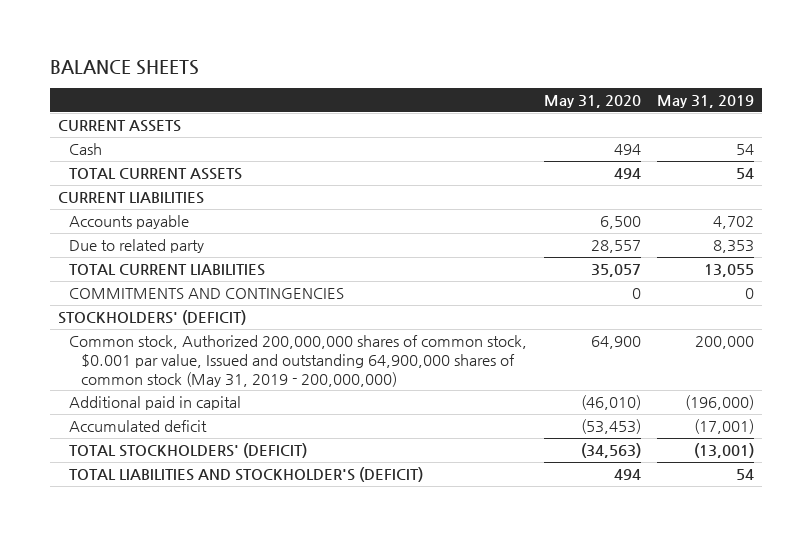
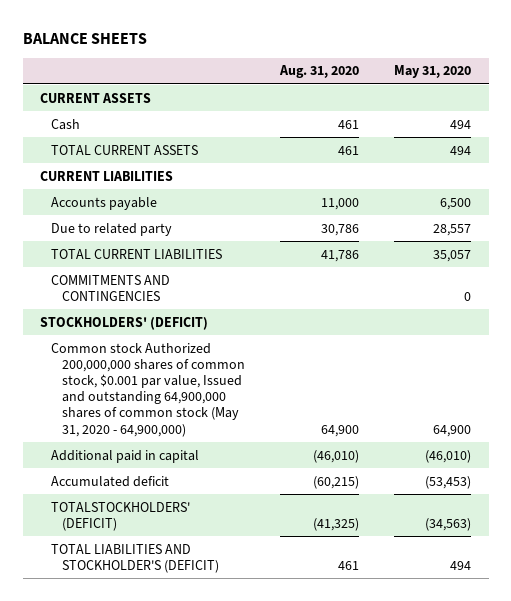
- | May 31, 2020 | May 31, 2019
+ | Aug. 31, 2020 | May 31, 2020
- Common stock, Authorized 200,000,000 shares of common stock, $0.001 par value, Issued and outstanding 64,900,000 shares of common stock (May 31, 2019 - 200,000,000) | 64,900 | 200,000
+ Common stock Authorized 200,000,000 shares of common stock, $0.001 par value, Issued and outstanding 64,900,000 shares of common stock (May 31, 2020 - 64,900,000) | 64,900 | 64,900
- TOTAL STOCKHOLDERS' (DEFICIT) | (34,563) | (13,001)
+ TOTALSTOCKHOLDERS' (DEFICIT) | (41,325) | (34,563)

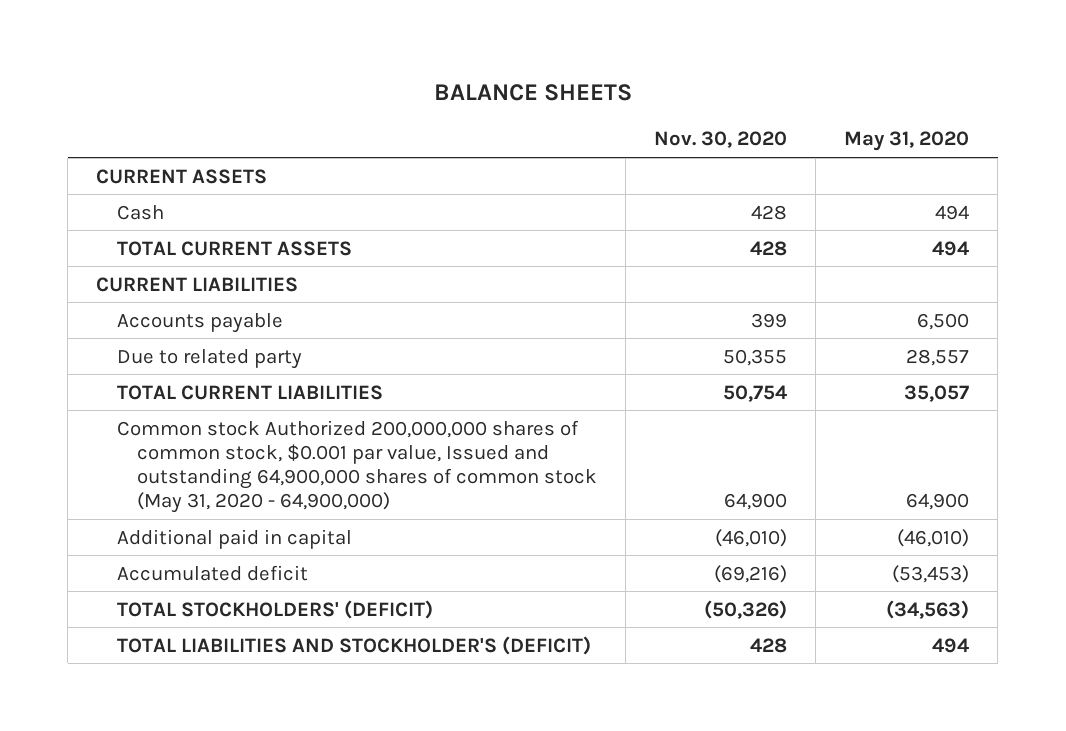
- | Aug. 31, 2020 | May 31, 2020
+ | Nov. 30, 2020 | May 31, 2020
- COMMITMENTS AND CONTINGENCIES | | 0
- STOCKHOLDERS' (DEFICIT)
- TOTALSTOCKHOLDERS' (DEFICIT) | (41,325) | (34,563)
+ TOTAL STOCKHOLDERS' (DEFICIT) | (50,326) | (34,563)

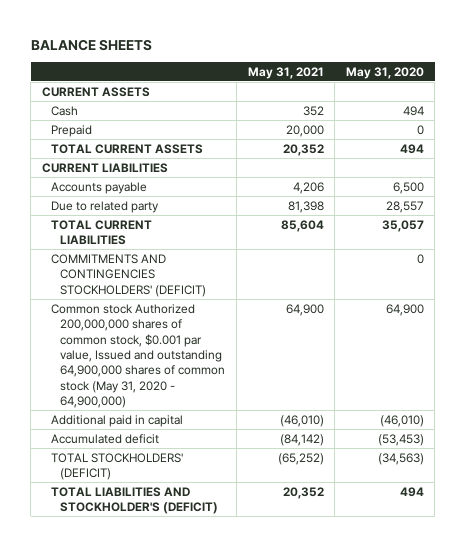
- | Nov. 30, 2020 | May 31, 2020
+ | May 31, 2021 | May 31, 2020
+ Prepaid | 20,000 | 0
+ COMMITMENTS AND CONTINGENCIES STOCKHOLDERS' (DEFICIT) | | 0

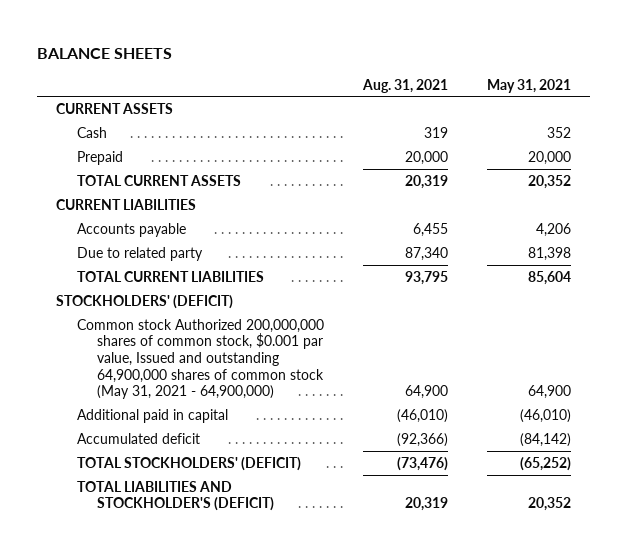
- | May 31, 2021 | May 31, 2020
+ | Aug. 31, 2021 | May 31, 2021
- COMMITMENTS AND CONTINGENCIES STOCKHOLDERS' (DEFICIT) | | 0
- Common stock Authorized 200,000,000 shares of common stock, $0.001 par value, Issued and outstanding 64,900,000 shares of common stock (May 31, 2020 - 64,900,000) | 64,900 | 64,900
+ STOCKHOLDERS' (DEFICIT)
+ Common stock Authorized 200,000,000 shares of common stock, $0.001 par value, Issued and outstanding 64,900,000 shares of common stock (May 31, 2021 - 64,900,000) | 64,900 | 64,900

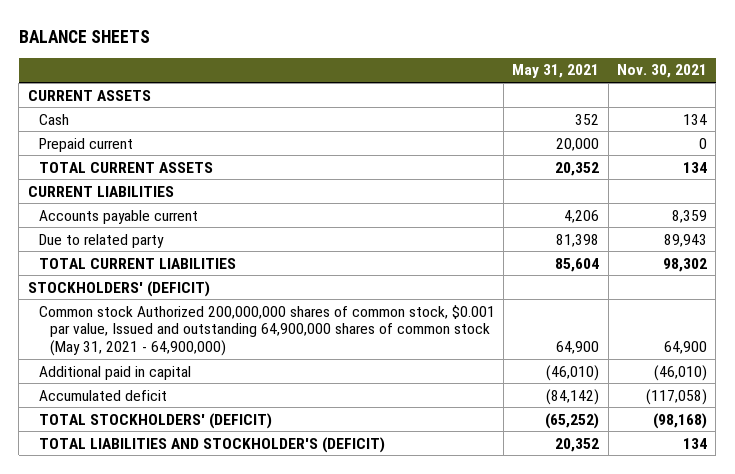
- | Aug. 31, 2021 | May 31, 2021
+ | May 31, 2021 | Nov. 30, 2021
- Prepaid | 20,000 | 20,000
+ Prepaid current | 20,000 | 0
- Accounts payable | 6,455 | 4,206
+ Accounts payable current | 4,206 | 8,359

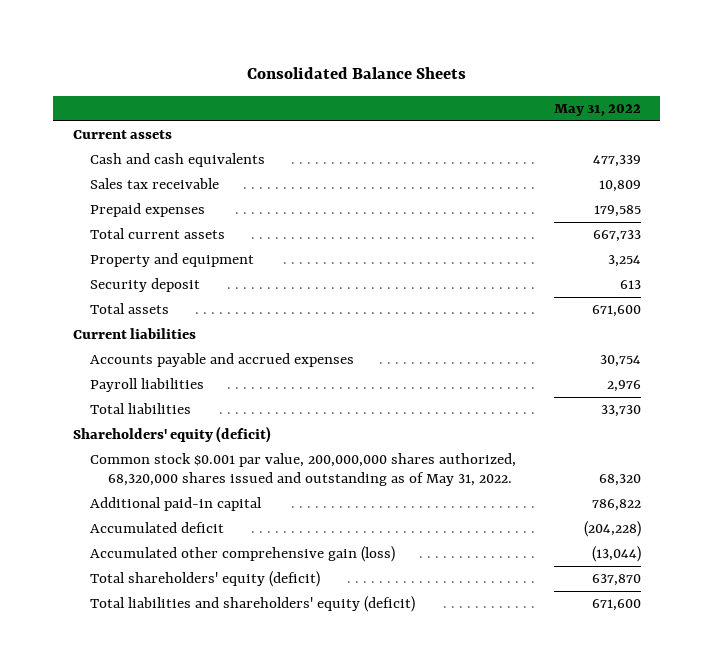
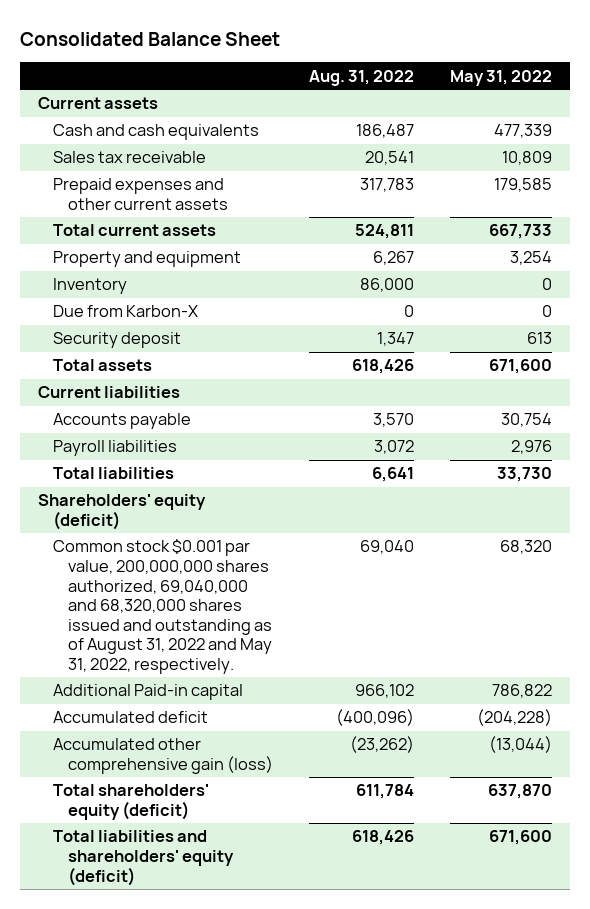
- Consolidated Balance Sheets
+ Consolidated Balance Sheet
- | May 31, 2022
+ | Aug. 31, 2022 | May 31, 2022
- Prepaid expenses | 179,585
+ Prepaid expenses and other current assets | 317,783 | 179,585
+ Inventory | 86,000 | 0
+ Due from Karbon-X | 0 | 0
- Accounts payable and accrued expenses | 30,754
+ Accounts payable | 3,570 | 30,754
- Common stock $0.001 par value, 200,000,000 shares authorized, 68,320,000 shares issued and outstanding as of May 31, 2022. | 68,320
- Additional paid-in capital | 786,822
+ Common stock $0.001 par value, 200,000,000 shares authorized, 69,040,000 and 68,320,000 shares issued and outstanding as of August 31, 2022 and May 31, 2022, respectively. | 69,040 | 68,320
+ Additional Paid-in capital | 966,102 | 786,822

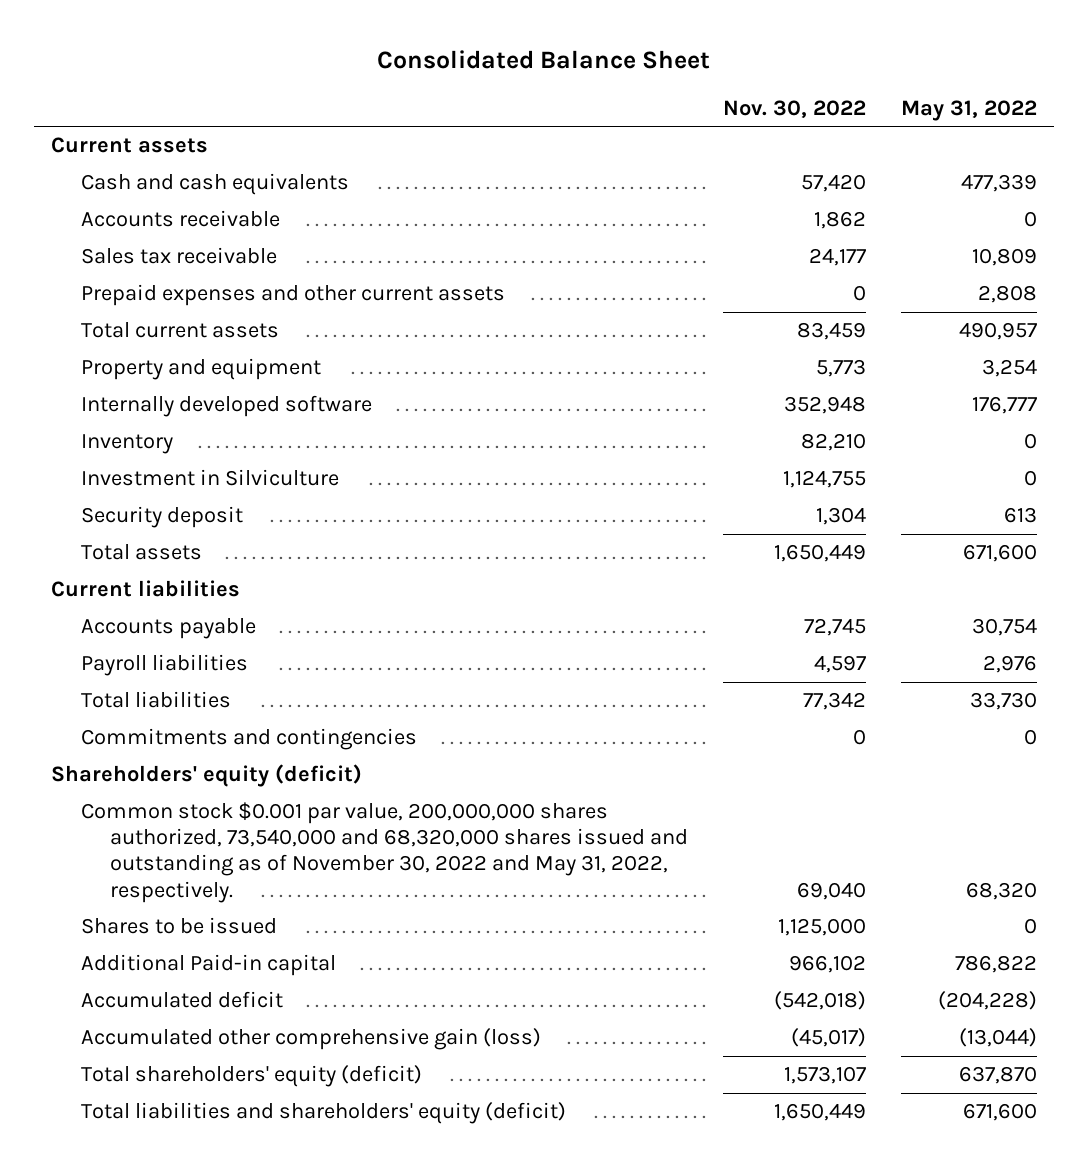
- | Aug. 31, 2022 | May 31, 2022
+ | Nov. 30, 2022 | May 31, 2022
+ Accounts receivable | 1,862 | 0
- Prepaid expenses and other current assets | 317,783 | 179,585
- Total current assets | 524,811 | 667,733
+ Prepaid expenses and other current assets | 0 | 2,808
+ Total current assets | 83,459 | 490,957
+ Internally developed software | 352,948 | 176,777
- Due from Karbon-X | 0 | 0
+ Investment in Silviculture | 1,124,755 | 0
+ Commitments and contingencies | 0 | 0
- Common stock $0.001 par value, 200,000,000 shares authorized, 69,040,000 and 68,320,000 shares issued and outstanding as of August 31, 2022 and May 31, 2022, respectively. | 69,040 | 68,320
+ Common stock $0.001 par value, 200,000,000 shares authorized, 73,540,000 and 68,320,000 shares issued and outstanding as of November 30, 2022 and May 31, 2022, respectively. | 69,040 | 68,320
+ Shares to be issued | 1,125,000 | 0

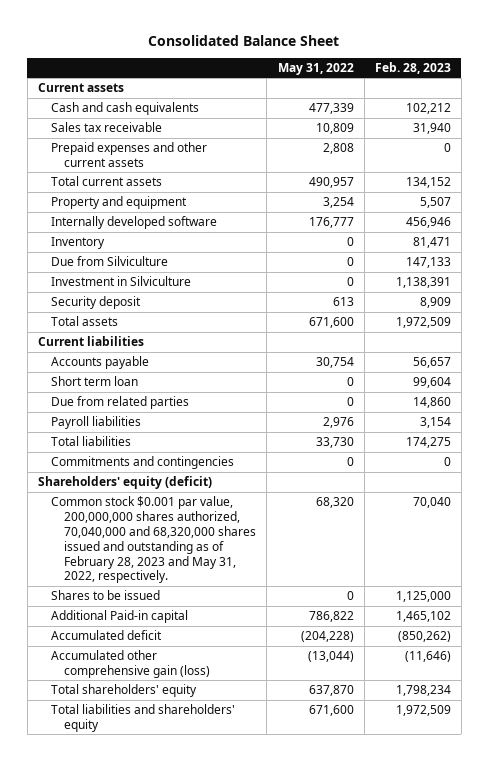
- | Nov. 30, 2022 | May 31, 2022
+ | May 31, 2022 | Feb. 28, 2023
- Accounts receivable | 1,862 | 0
+ Due from Silviculture | 0 | 147,133
+ Short term loan | 0 | 99,604
+ Due from related parties | 0 | 14,860
- Common stock $0.001 par value, 200,000,000 shares authorized, 73,540,000 and 68,320,000 shares issued and outstanding as of November 30, 2022 and May 31, 2022, respectively. | 69,040 | 68,320
+ Common stock $0.001 par value, 200,000,000 shares authorized, 70,040,000 and 68,320,000 shares issued and outstanding as of February 28, 2023 and May 31, 2022, respectively. | 68,320 | 70,040
- Total shareholders' equity (deficit) | 1,573,107 | 637,870
- Total liabilities and shareholders' equity (deficit) | 1,650,449 | 671,600
+ Total shareholders' equity | 637,870 | 1,798,234
+ Total liabilities and shareholders' equity | 671,600 | 1,972,509

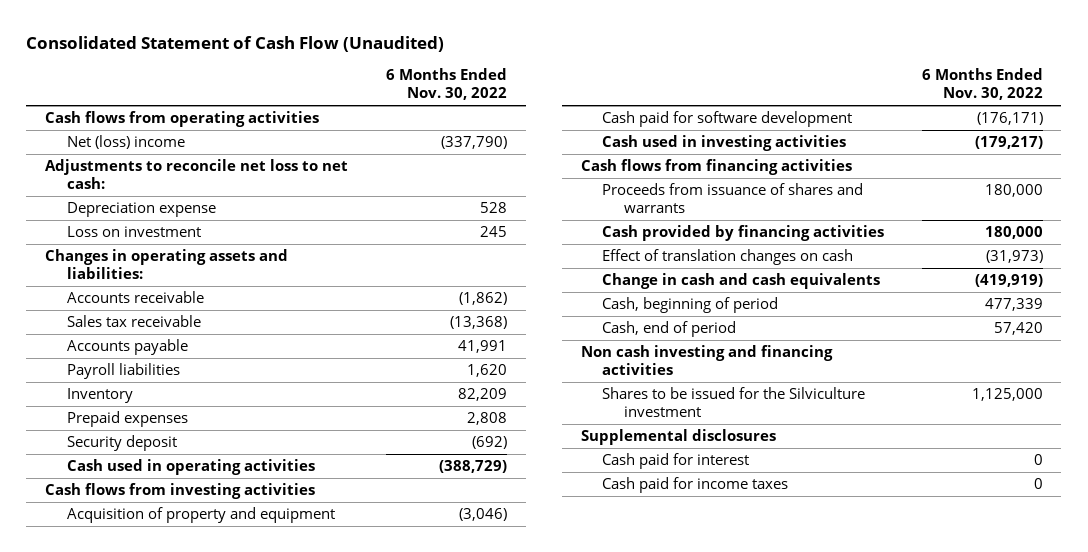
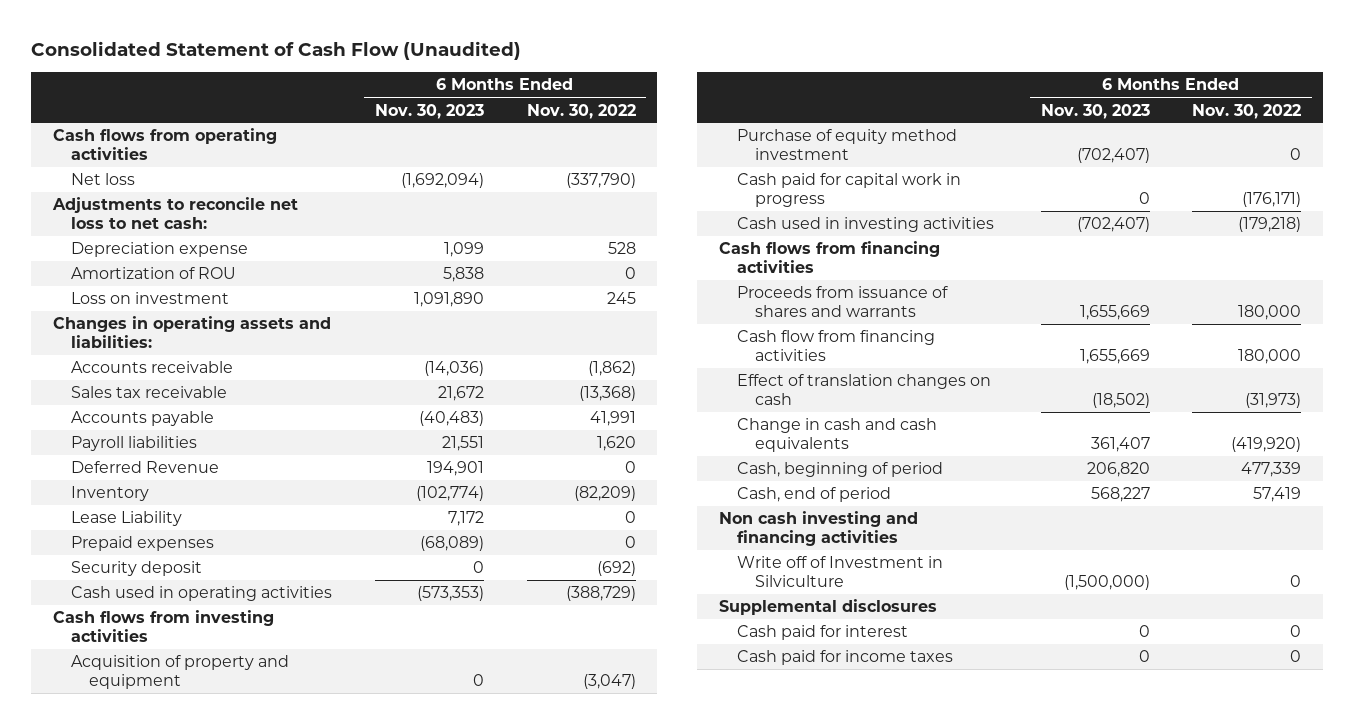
- | 6 Months Ended Nov. 30, 2022
+ | 6 Months Ended Nov. 30, 2023 | 6 Months Ended Nov. 30, 2022
- Net (loss) income | (337,790)
+ Net loss | (1,692,094) | (337,790)
+ Amortization of ROU | 5,838 | 0
- Inventory | 82,209
- Prepaid expenses | 2,808
+ Deferred Revenue | 194,901 | 0
+ Inventory | (102,774) | (82,209)
+ Lease Liability | 7,172 | 0
+ Prepaid expenses | (68,089) | 0
- Acquisition of property and equipment | (3,046)
- Cash paid for software development | (176,171)
- Cash used in investing activities | (179,217)
+ Acquisition of property and equipment | 0 | (3,047)
+ Purchase of equity method investment | (702,407) | 0
+ Cash paid for capital work in progress | 0 | (176,171)
+ Cash used in investing activities | (702,407) | (179,218)
- Cash provided by financing activities | 180,000
+ Cash flow from financing activities | 1,655,669 | 180,000
- Change in cash and cash equivalents | (419,919)
+ Change in cash and cash equivalents | 361,407 | (419,920)
- Cash, end of period | 57,420
+ Cash, end of period | 568,227 | 57,419
- Shares to be issued for the Silviculture investment | 1,125,000
+ Write off of Investment in Silviculture | (1,500,000) | 0

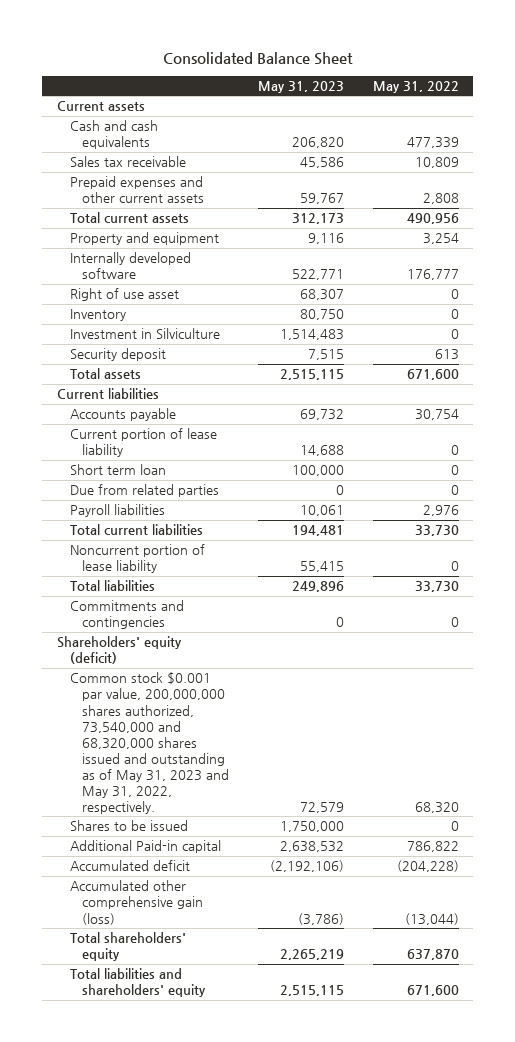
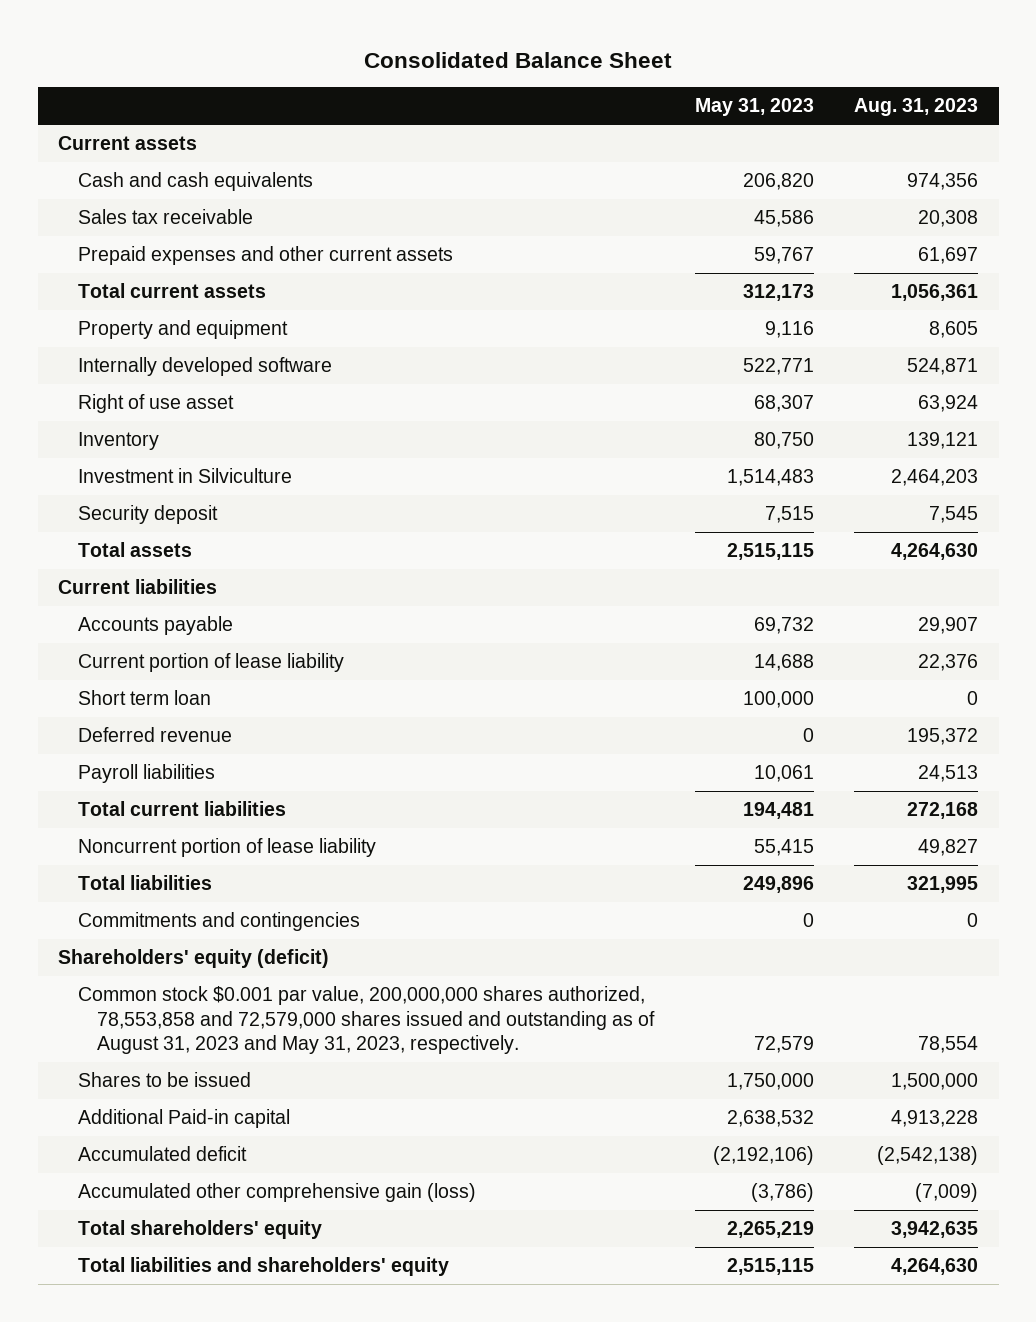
- | May 31, 2023 | May 31, 2022
+ | May 31, 2023 | Aug. 31, 2023
- Due from related parties | 0 | 0
+ Deferred revenue | 0 | 195,372
- Common stock $0.001 par value, 200,000,000 shares authorized, 73,540,000 and 68,320,000 shares issued and outstanding as of May 31, 2023 and May 31, 2022, respectively. | 72,579 | 68,320
+ Common stock $0.001 par value, 200,000,000 shares authorized, 78,553,858 and 72,579,000 shares issued and outstanding as of August 31, 2023 and May 31, 2023, respectively. | 72,579 | 78,554

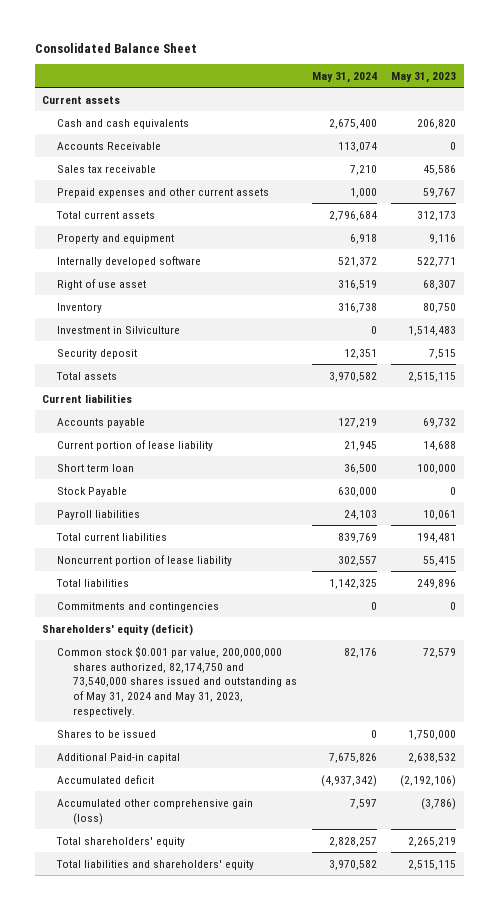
- | May 31, 2023 | Aug. 31, 2023
+ | May 31, 2024 | May 31, 2023
+ Accounts Receivable | 113,074 | 0
- Deferred revenue | 0 | 195,372
+ Stock Payable | 630,000 | 0
- Common stock $0.001 par value, 200,000,000 shares authorized, 78,553,858 and 72,579,000 shares issued and outstanding as of August 31, 2023 and May 31, 2023, respectively. | 72,579 | 78,554
+ Common stock $0.001 par value, 200,000,000 shares authorized, 82,174,750 and 73,540,000 shares issued and outstanding as of May 31, 2024 and May 31, 2023, respectively. | 82,176 | 72,579

